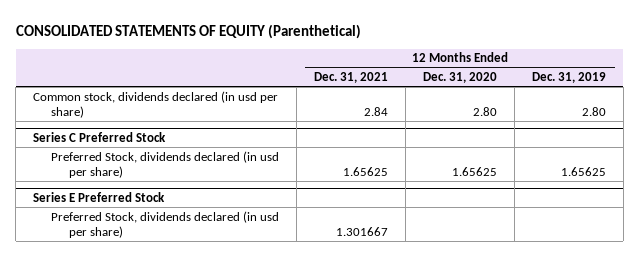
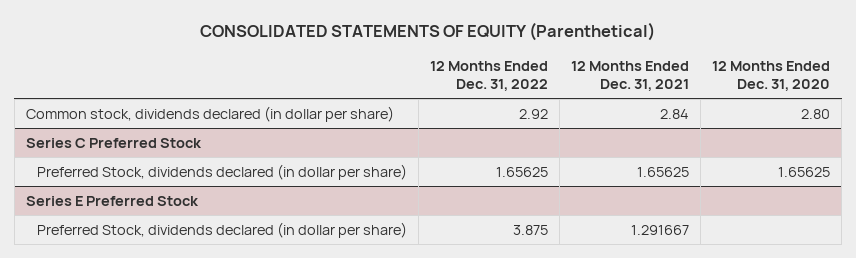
- | 12 Months Ended Dec. 31, 2021 | 12 Months Ended Dec. 31, 2020 | 12 Months Ended Dec. 31, 2019
+ | 12 Months Ended Dec. 31, 2022 | 12 Months Ended Dec. 31, 2021 | 12 Months Ended Dec. 31, 2020
- Common stock, dividends declared (in usd per share) | 2.84 | 2.80 | 2.80
+ Common stock, dividends declared (in dollar per share) | 2.92 | 2.84 | 2.80
@ Series C Preferred Stock
- Preferred Stock, dividends declared (in usd per share) | 1.65625 | 1.65625 | 1.65625
+ Preferred Stock, dividends declared (in dollar per share) | 1.65625 | 1.65625 | 1.65625
@ Series E Preferred Stock
- Preferred Stock, dividends declared (in usd per share) | 1.301667 | |
+ Preferred Stock, dividends declared (in dollar per share) | 3.875 | 1.291667 |

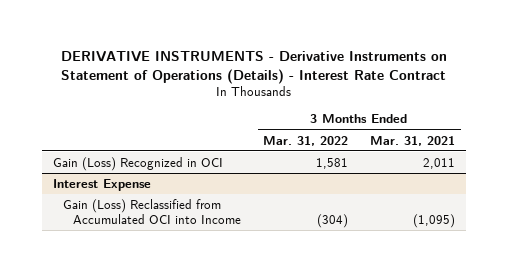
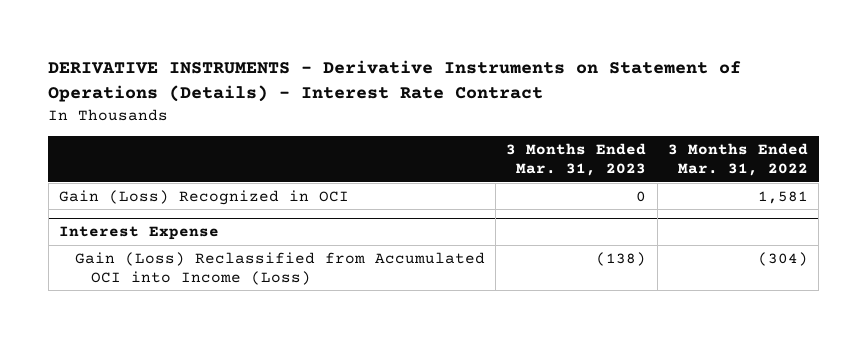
- | 3 Months Ended Mar. 31, 2022 | 3 Months Ended Mar. 31, 2021
+ | 3 Months Ended Mar. 31, 2023 | 3 Months Ended Mar. 31, 2022
@ Interest Expense
- Gain (Loss) Reclassified from Accumulated OCI into Income | (304) | (1,095)
+ Gain (Loss) Reclassified from Accumulated OCI into Income (Loss) | (138) | (304)

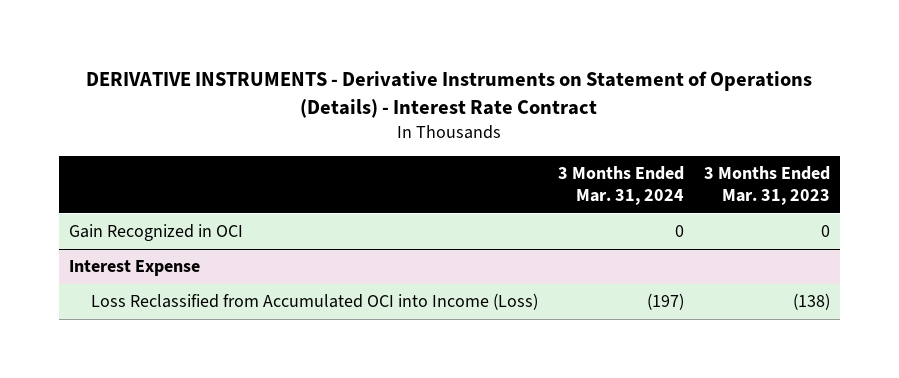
- | 3 Months Ended Mar. 31, 2023 | 3 Months Ended Mar. 31, 2022
+ | 3 Months Ended Mar. 31, 2024 | 3 Months Ended Mar. 31, 2023
- Gain (Loss) Recognized in OCI | 0 | 1,581
+ Gain Recognized in OCI | 0 | 0
@ Interest Expense
- Gain (Loss) Reclassified from Accumulated OCI into Income (Loss) | (138) | (304)
+ Loss Reclassified from Accumulated OCI into Income (Loss) | (197) | (138)

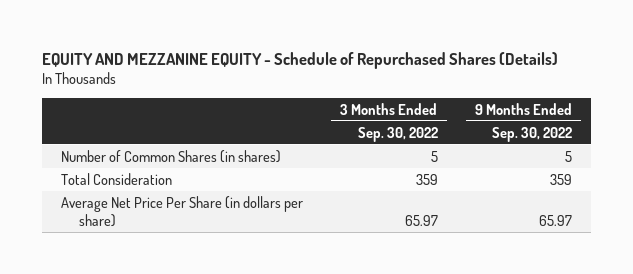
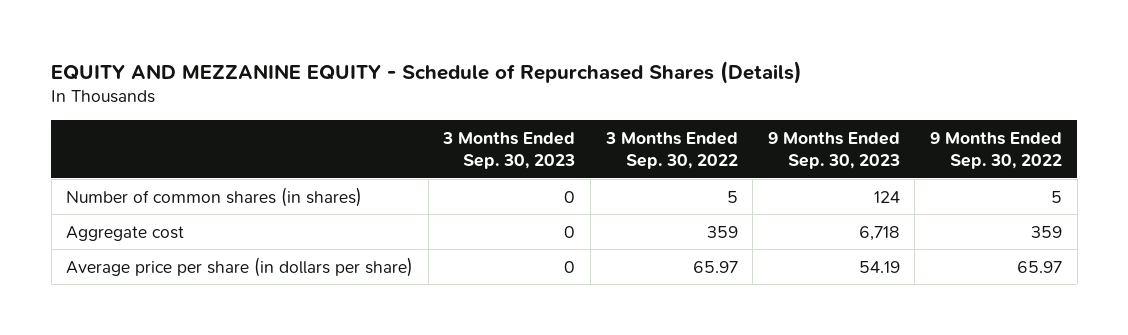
- | 3 Months Ended Sep. 30, 2022 | 9 Months Ended Sep. 30, 2022
+ | 3 Months Ended Sep. 30, 2023 | 3 Months Ended Sep. 30, 2022 | 9 Months Ended Sep. 30, 2023 | 9 Months Ended Sep. 30, 2022
- Number of Common Shares (in shares) | 5 | 5
- Total Consideration | 359 | 359
- Average Net Price Per Share (in dollars per share) | 65.97 | 65.97
+ Number of common shares (in shares) | 0 | 5 | 124 | 5
+ Aggregate cost | 0 | 359 | 6,718 | 359
+ Average price per share (in dollars per share) | 0 | 65.97 | 54.19 | 65.97

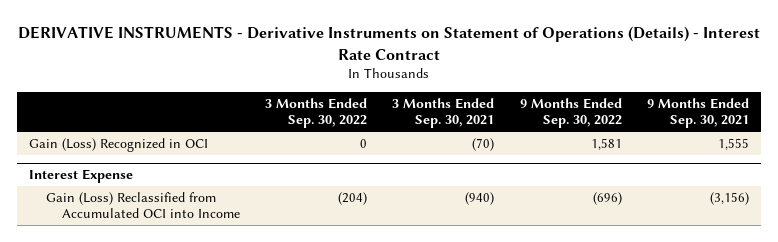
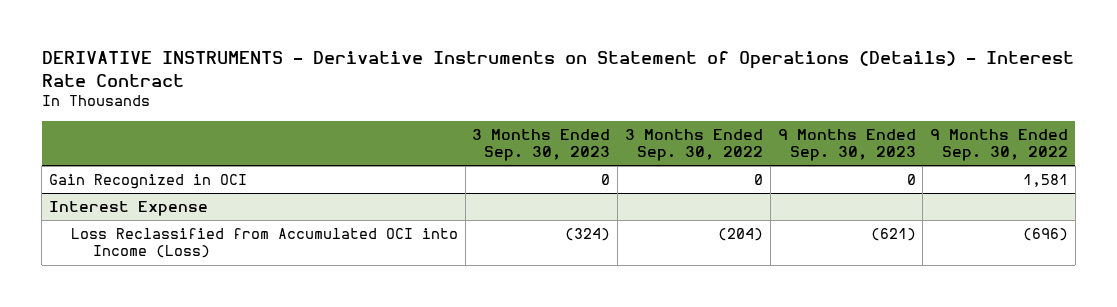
- | 3 Months Ended Sep. 30, 2022 | 3 Months Ended Sep. 30, 2021 | 9 Months Ended Sep. 30, 2022 | 9 Months Ended Sep. 30, 2021
+ | 3 Months Ended Sep. 30, 2023 | 3 Months Ended Sep. 30, 2022 | 9 Months Ended Sep. 30, 2023 | 9 Months Ended Sep. 30, 2022
- Gain (Loss) Recognized in OCI | 0 | (70) | 1,581 | 1,555
+ Gain Recognized in OCI | 0 | 0 | 0 | 1,581
@ Interest Expense
- Gain (Loss) Reclassified from Accumulated OCI into Income | (204) | (940) | (696) | (3,156)
+ Loss Reclassified from Accumulated OCI into Income (Loss) | (324) | (204) | (621) | (696)

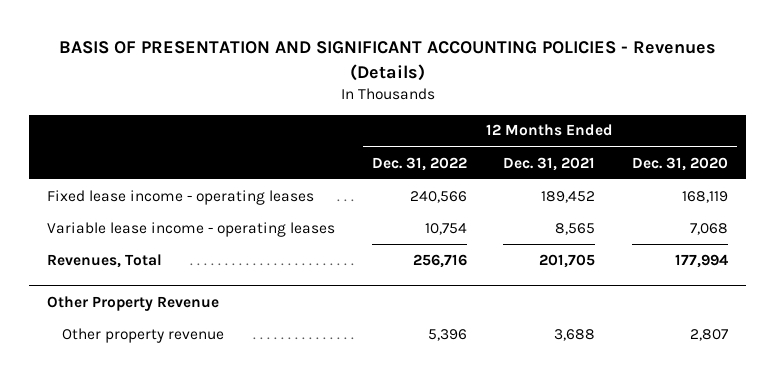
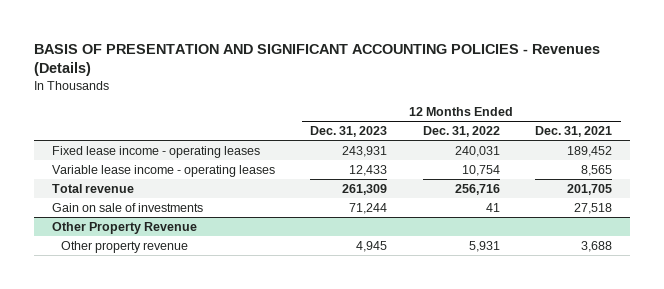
- | 12 Months Ended Dec. 31, 2022 | 12 Months Ended Dec. 31, 2021 | 12 Months Ended Dec. 31, 2020
+ | 12 Months Ended Dec. 31, 2023 | 12 Months Ended Dec. 31, 2022 | 12 Months Ended Dec. 31, 2021
- Fixed lease income - operating leases | 240,566 | 189,452 | 168,119
+ Fixed lease income - operating leases | 243,931 | 240,031 | 189,452
- Revenues, Total | 256,716 | 201,705 | 177,994
+ Total revenue | 261,309 | 256,716 | 201,705
+ Gain on sale of investments | 71,244 | 41 | 27,518
@ Other Property Revenue
- Other property revenue | 5,396 | 3,688 | 2,807
+ Other property revenue | 4,945 | 5,931 | 3,688

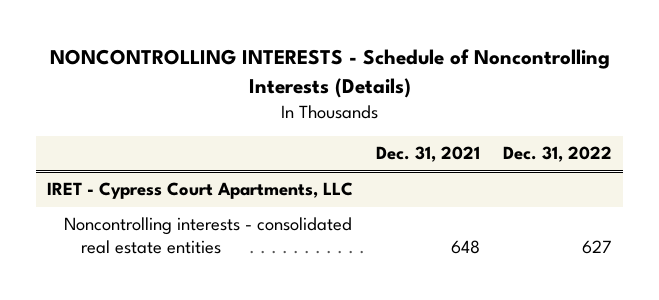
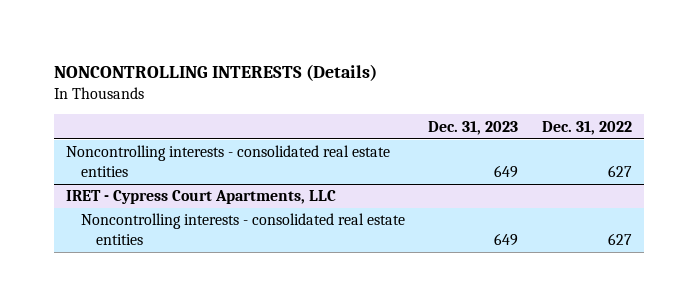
- NONCONTROLLING INTERESTS - Schedule of Noncontrolling Interests (Details)
+ NONCONTROLLING INTERESTS (Details)
- | Dec. 31, 2021 | Dec. 31, 2022
+ | Dec. 31, 2023 | Dec. 31, 2022
+ Noncontrolling interests - consolidated real estate entities | 649 | 627

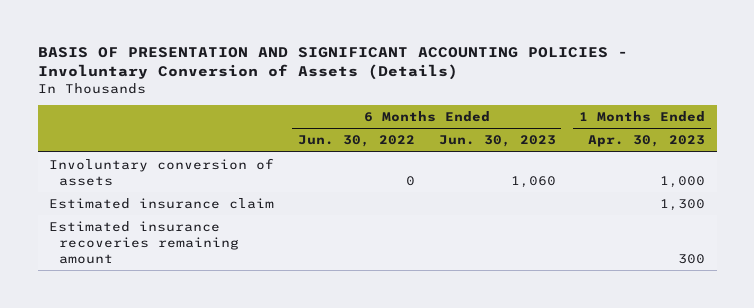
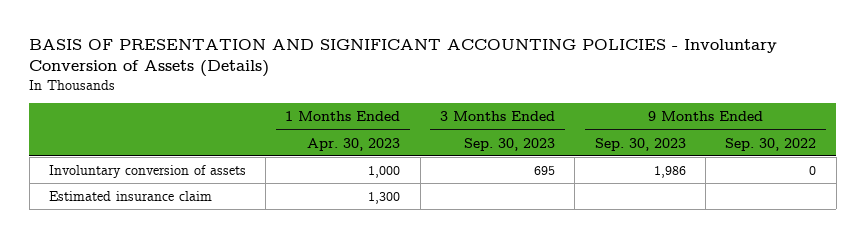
- | 6 Months Ended Jun. 30, 2022 | 6 Months Ended Jun. 30, 2023 | 1 Months Ended Apr. 30, 2023
+ | 1 Months Ended Apr. 30, 2023 | 3 Months Ended Sep. 30, 2023 | 9 Months Ended Sep. 30, 2023 | 9 Months Ended Sep. 30, 2022
- Estimated insurance recoveries remaining amount | | | 300

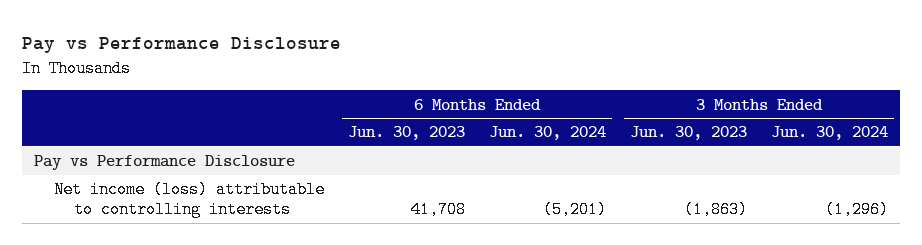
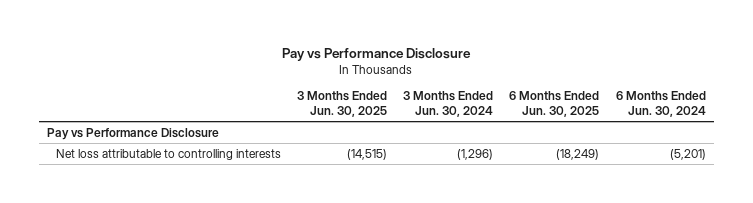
- | 6 Months Ended Jun. 30, 2023 | 6 Months Ended Jun. 30, 2024 | 3 Months Ended Jun. 30, 2023 | 3 Months Ended Jun. 30, 2024
+ | 3 Months Ended Jun. 30, 2025 | 3 Months Ended Jun. 30, 2024 | 6 Months Ended Jun. 30, 2025 | 6 Months Ended Jun. 30, 2024
- Net income (loss) attributable to controlling interests | 41,708 | (5,201) | (1,863) | (1,296)
+ Net loss attributable to controlling interests | (14,515) | (1,296) | (18,249) | (5,201)

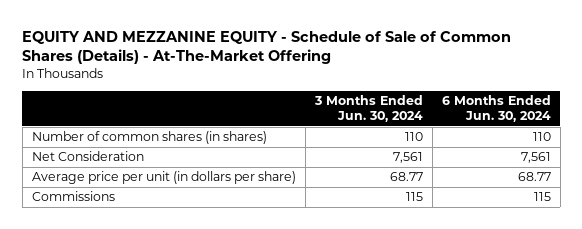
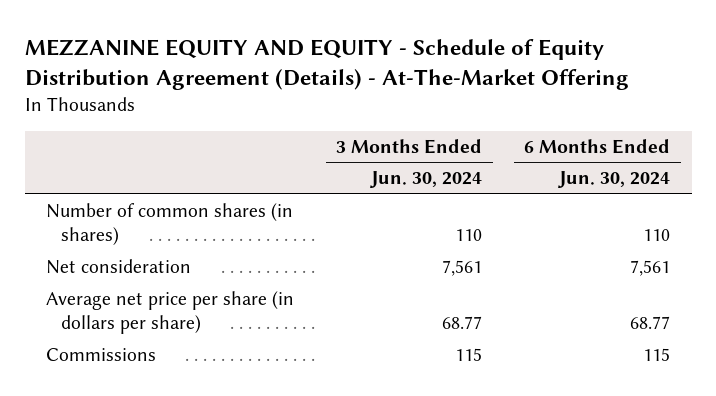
- EQUITY AND MEZZANINE EQUITY - Schedule of Sale of Common Shares (Details) - At-The-Market Offering
+ MEZZANINE EQUITY AND EQUITY - Schedule of Equity Distribution Agreement (Details) - At-The-Market Offering
- Net Consideration | 7,561 | 7,561
- Average price per unit (in dollars per share) | 68.77 | 68.77
+ Net consideration | 7,561 | 7,561
+ Average net price per share (in dollars per share) | 68.77 | 68.77

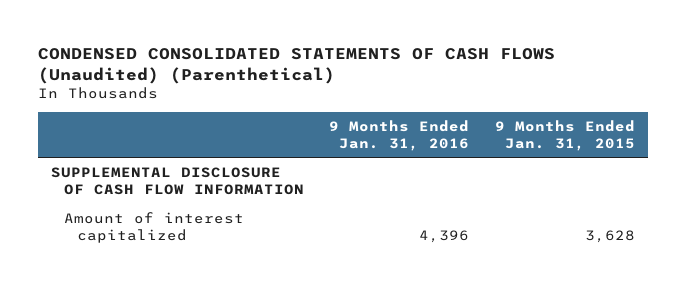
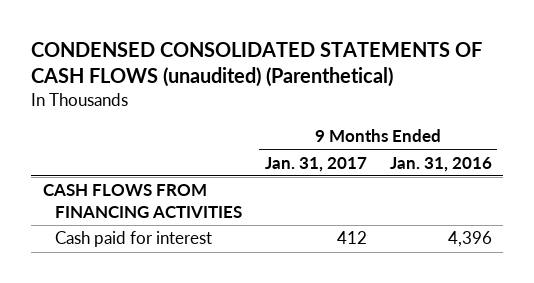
- CONDENSED CONSOLIDATED STATEMENTS OF CASH FLOWS (Unaudited) (Parenthetical)
+ CONDENSED CONSOLIDATED STATEMENTS OF CASH FLOWS (unaudited) (Parenthetical)
- | 9 Months Ended Jan. 31, 2016 | 9 Months Ended Jan. 31, 2015
+ | 9 Months Ended Jan. 31, 2017 | 9 Months Ended Jan. 31, 2016
- SUPPLEMENTAL DISCLOSURE OF CASH FLOW INFORMATION
- Amount of interest capitalized | 4,396 | 3,628
+ CASH FLOWS FROM FINANCING ACTIVITIES
+ Cash paid for interest | 412 | 4,396

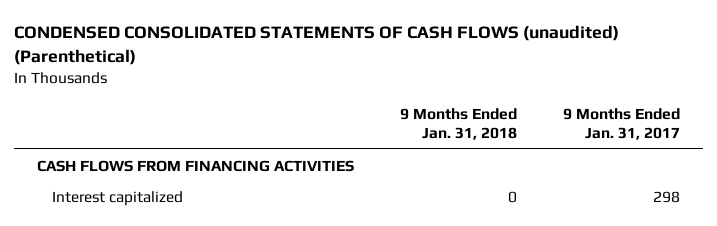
- | 9 Months Ended Jan. 31, 2017 | 9 Months Ended Jan. 31, 2016
+ | 9 Months Ended Jan. 31, 2018 | 9 Months Ended Jan. 31, 2017
- Cash paid for interest | 412 | 4,396
+ Interest capitalized | 0 | 298

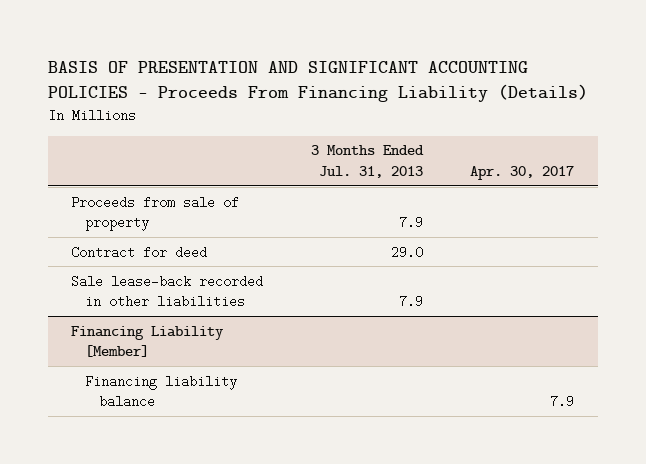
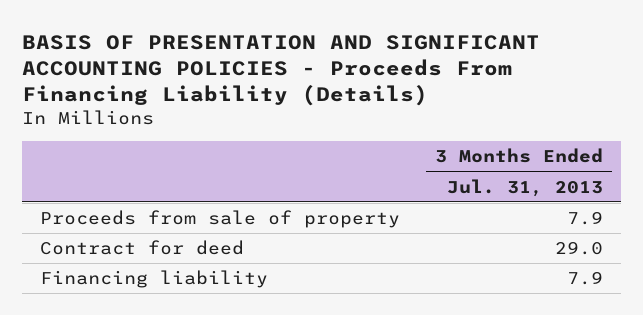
- | 3 Months Ended Jul. 31, 2013 | Apr. 30, 2017
+ | 3 Months Ended Jul. 31, 2013
- Sale lease-back recorded in other liabilities | 7.9 |
- Financing Liability [Member]
- Financing liability balance | | 7.9
+ Financing liability | 7.9

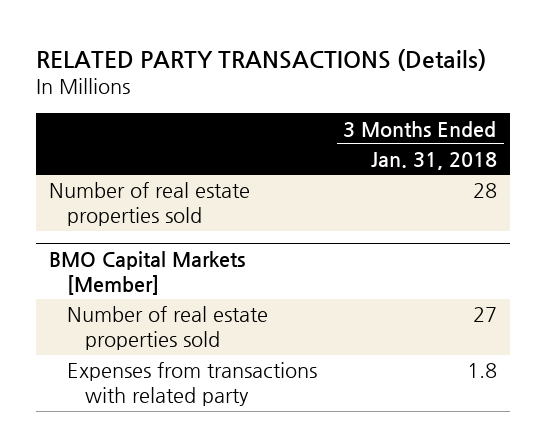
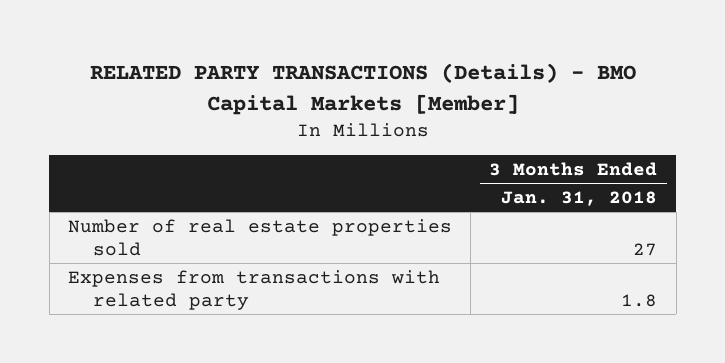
- RELATED PARTY TRANSACTIONS (Details)
+ RELATED PARTY TRANSACTIONS (Details) - BMO Capital Markets [Member]
- Number of real estate properties sold | 28
- BMO Capital Markets [Member]

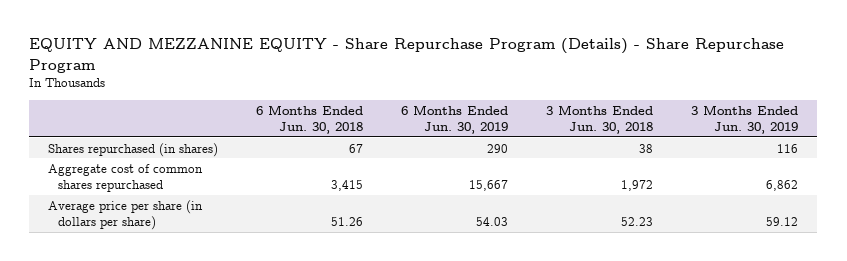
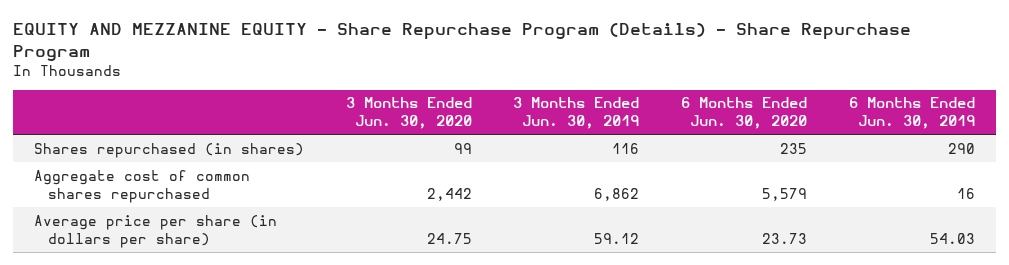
- | 6 Months Ended Jun. 30, 2018 | 6 Months Ended Jun. 30, 2019 | 3 Months Ended Jun. 30, 2018 | 3 Months Ended Jun. 30, 2019
+ | 3 Months Ended Jun. 30, 2020 | 3 Months Ended Jun. 30, 2019 | 6 Months Ended Jun. 30, 2020 | 6 Months Ended Jun. 30, 2019
- Aggregate cost of common shares repurchased | 3,415 | 15,667 | 1,972 | 6,862
+ Aggregate cost of common shares repurchased | 2,442 | 6,862 | 5,579 | 16

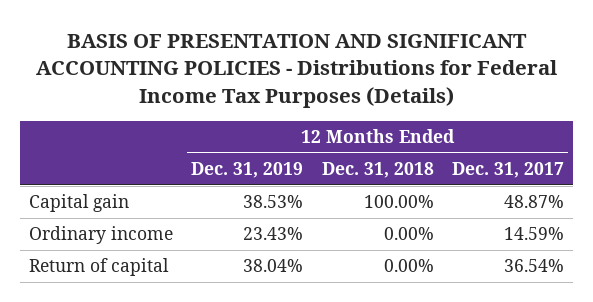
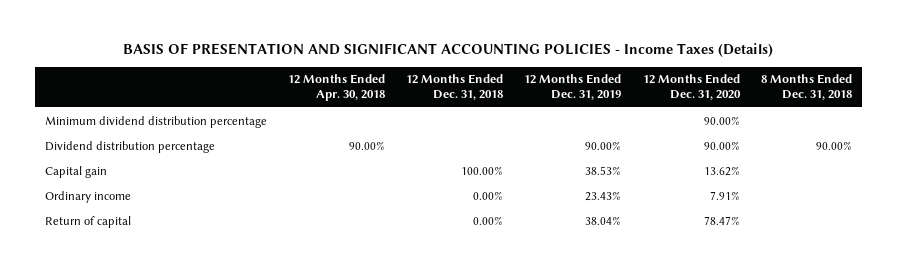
- BASIS OF PRESENTATION AND SIGNIFICANT ACCOUNTING POLICIES - Distributions for Federal Income Tax Purposes (Details)
+ BASIS OF PRESENTATION AND SIGNIFICANT ACCOUNTING POLICIES - Income Taxes (Details)
- | 12 Months Ended Dec. 31, 2019 | 12 Months Ended Dec. 31, 2018 | 12 Months Ended Dec. 31, 2017
+ | 12 Months Ended Apr. 30, 2018 | 12 Months Ended Dec. 31, 2018 | 12 Months Ended Dec. 31, 2019 | 12 Months Ended Dec. 31, 2020 | 8 Months Ended Dec. 31, 2018
+ Minimum dividend distribution percentage | | | | 90.00% |
+ Dividend distribution percentage | 90.00% | | 90.00% | 90.00% | 90.00%

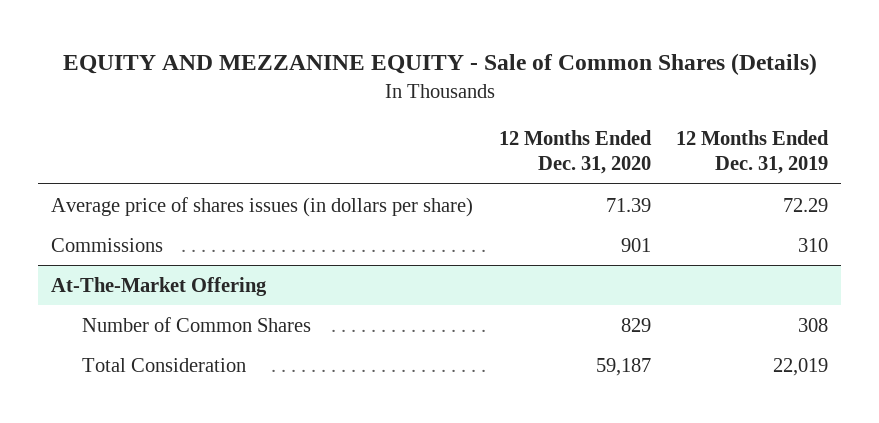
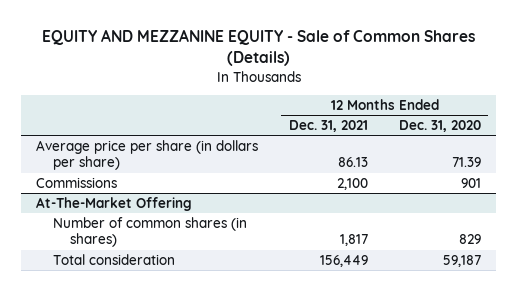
- | 12 Months Ended Dec. 31, 2020 | 12 Months Ended Dec. 31, 2019
+ | 12 Months Ended Dec. 31, 2021 | 12 Months Ended Dec. 31, 2020
- Average price of shares issues (in dollars per share) | 71.39 | 72.29
+ Average price per share (in dollars per share) | 86.13 | 71.39
@ At-The-Market Offering
- Number of Common Shares | 829 | 308
- Total Consideration | 59,187 | 22,019
+ Number of common shares (in shares) | 1,817 | 829
+ Total consideration | 156,449 | 59,187

